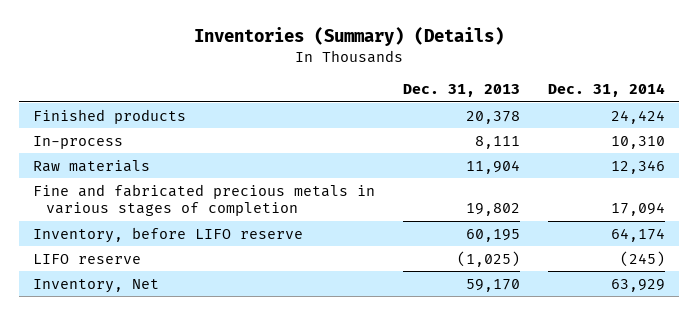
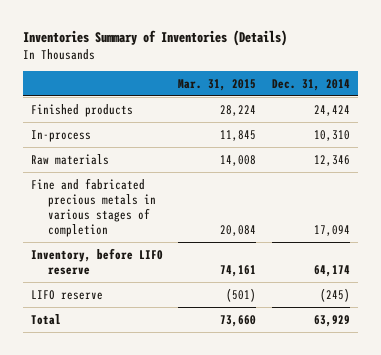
- Inventories (Summary) (Details)
+ Inventories Summary of Inventories (Details)
- | Dec. 31, 2013 | Dec. 31, 2014
+ | Mar. 31, 2015 | Dec. 31, 2014
- Inventory, Net | 59,170 | 63,929
+ Total | 73,660 | 63,929

